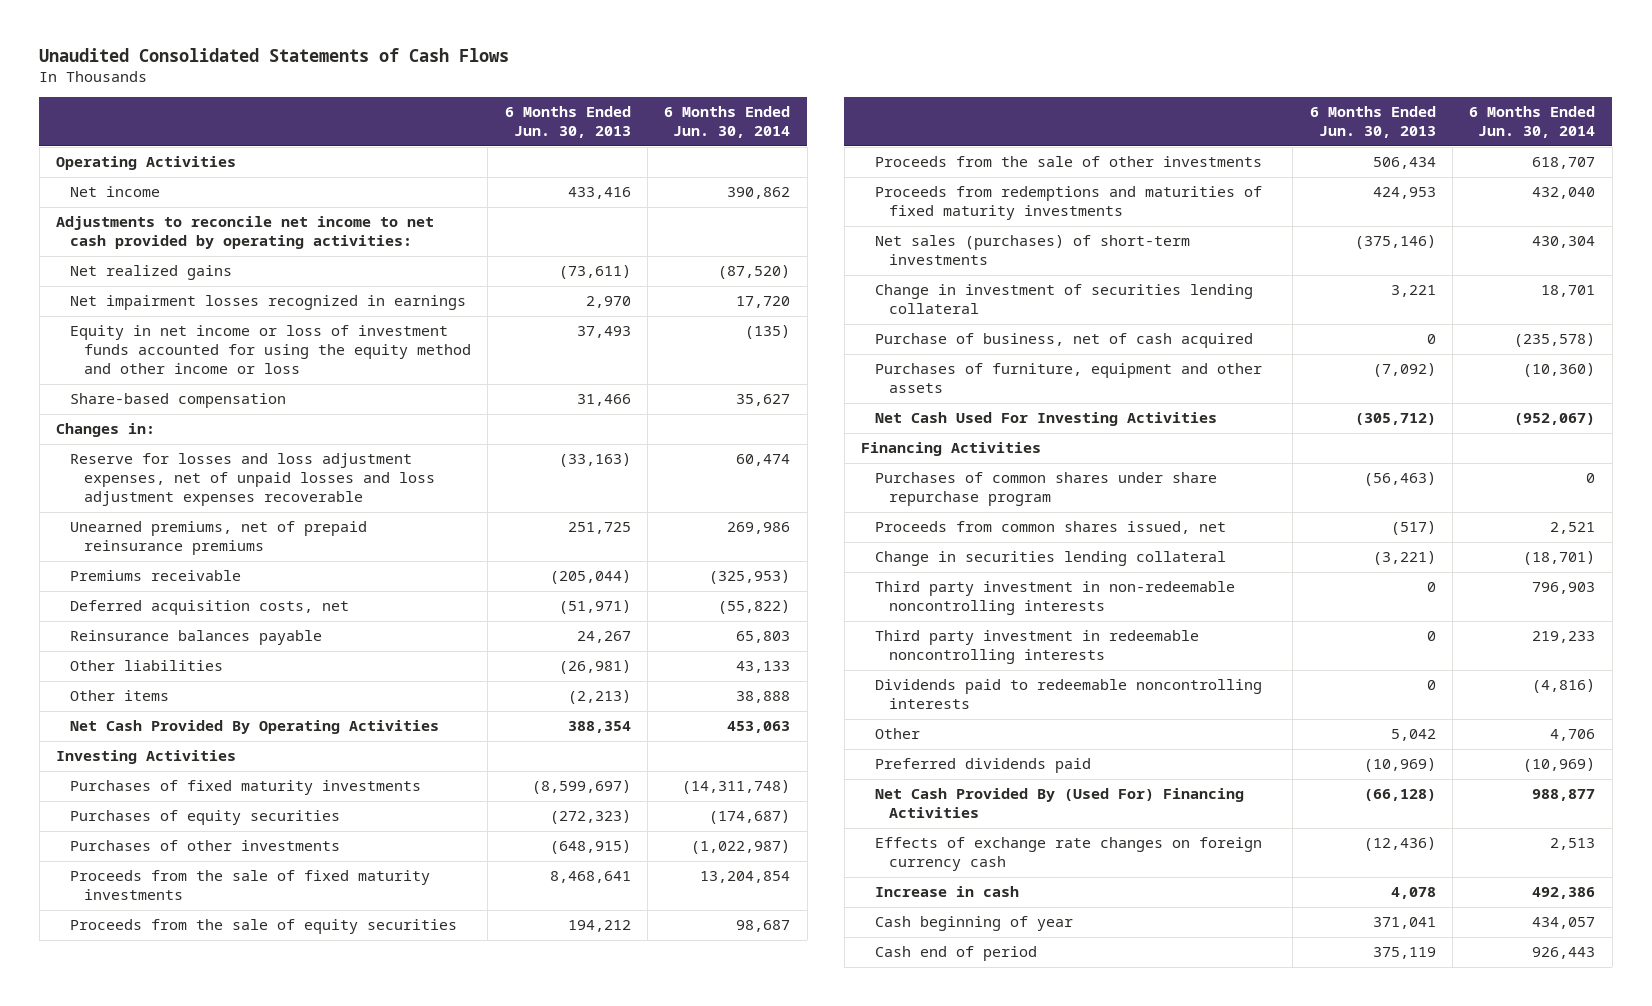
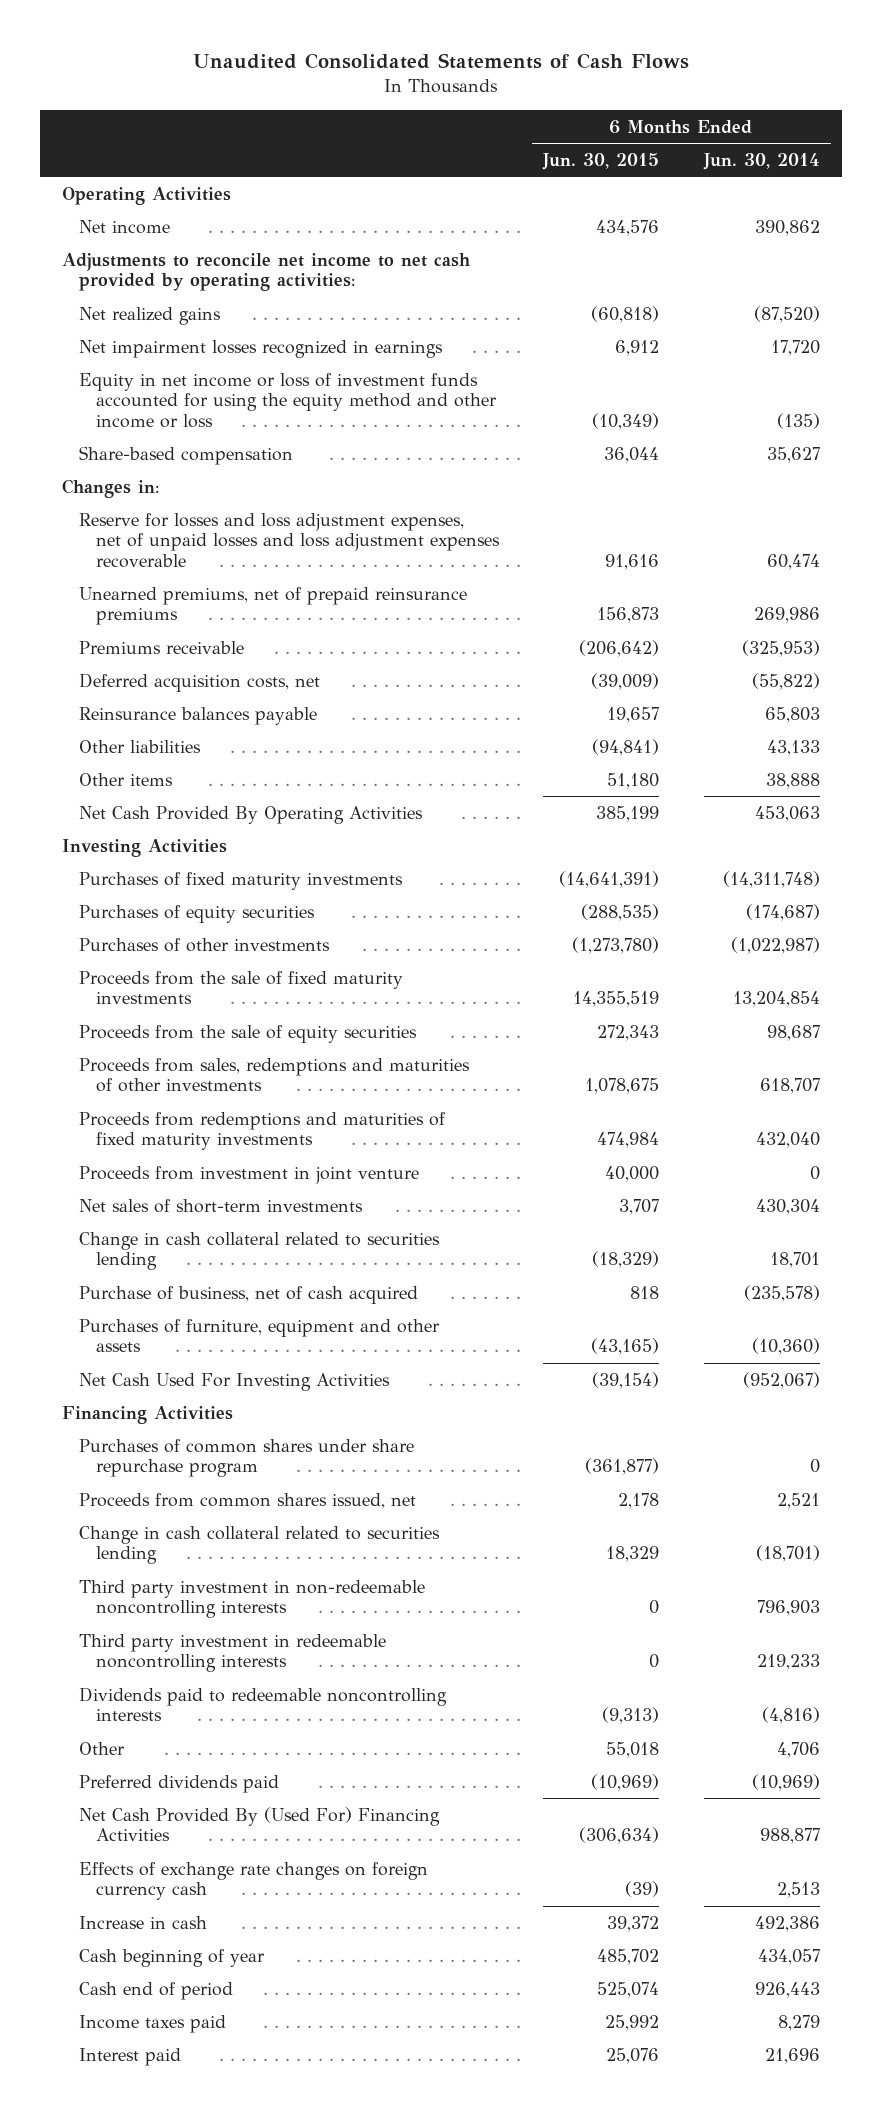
- | 6 Months Ended Jun. 30, 2013 | 6 Months Ended Jun. 30, 2014
+ | 6 Months Ended Jun. 30, 2015 | 6 Months Ended Jun. 30, 2014
- Proceeds from the sale of other investments | 506,434 | 618,707
+ Proceeds from sales, redemptions and maturities of other investments | 1,078,675 | 618,707
- Net sales (purchases) of short-term investments | (375,146) | 430,304
- Change in investment of securities lending collateral | 3,221 | 18,701
+ Proceeds from investment in joint venture | 40,000 | 0
+ Net sales of short-term investments | 3,707 | 430,304
+ Change in cash collateral related to securities lending | (18,329) | 18,701
- Change in securities lending collateral | (3,221) | (18,701)
+ Change in cash collateral related to securities lending | 18,329 | (18,701)
+ Income taxes paid | 25,992 | 8,279
+ Interest paid | 25,076 | 21,696

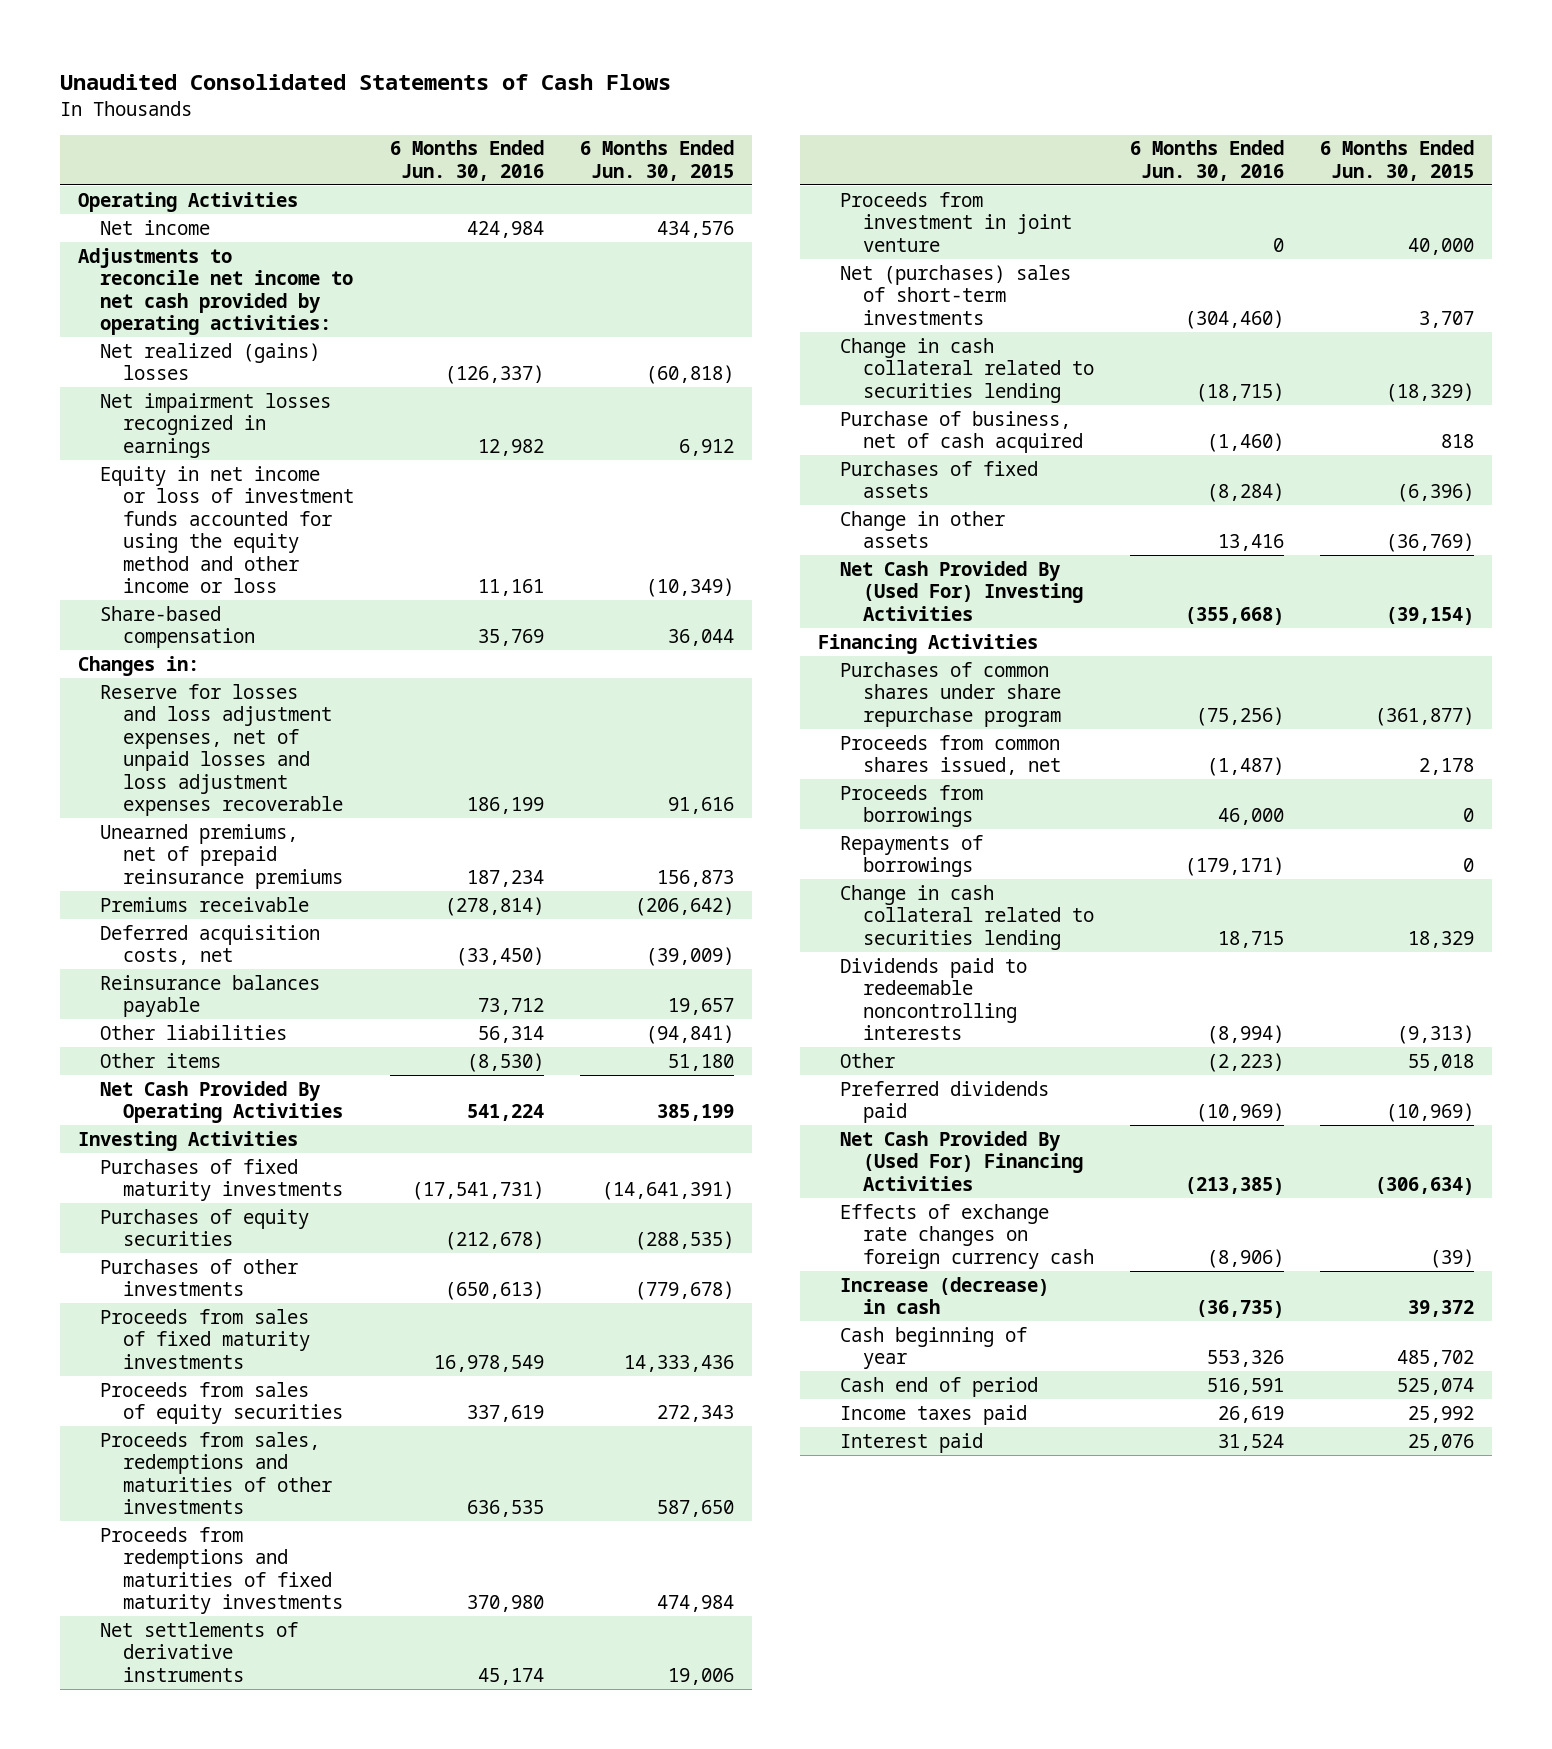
- | 6 Months Ended Jun. 30, 2015 | 6 Months Ended Jun. 30, 2014
+ | 6 Months Ended Jun. 30, 2016 | 6 Months Ended Jun. 30, 2015
- Net realized gains | (60,818) | (87,520)
+ Net realized (gains) losses | (126,337) | (60,818)
- Purchases of other investments | (1,273,780) | (1,022,987)
- Proceeds from the sale of fixed maturity investments | 14,355,519 | 13,204,854
- Proceeds from the sale of equity securities | 272,343 | 98,687
- Proceeds from sales, redemptions and maturities of other investments | 1,078,675 | 618,707
+ Purchases of other investments | (650,613) | (779,678)
+ Proceeds from sales of fixed maturity investments | 16,978,549 | 14,333,436
+ Proceeds from sales of equity securities | 337,619 | 272,343
+ Proceeds from sales, redemptions and maturities of other investments | 636,535 | 587,650
+ Net settlements of derivative instruments | 45,174 | 19,006
- Net sales of short-term investments | 3,707 | 430,304
+ Net (purchases) sales of short-term investments | (304,460) | 3,707
- Purchases of furniture, equipment and other assets | (43,165) | (10,360)
- Net Cash Used For Investing Activities | (39,154) | (952,067)
+ Purchases of fixed assets | (8,284) | (6,396)
+ Change in other assets | 13,416 | (36,769)
+ Net Cash Provided By (Used For) Investing Activities | (355,668) | (39,154)
+ Proceeds from borrowings | 46,000 | 0
+ Repayments of borrowings | (179,171) | 0
- Third party investment in non-redeemable noncontrolling interests | 0 | 796,903
- Third party investment in redeemable noncontrolling interests | 0 | 219,233
- Increase in cash | 39,372 | 492,386
+ Increase (decrease) in cash | (36,735) | 39,372

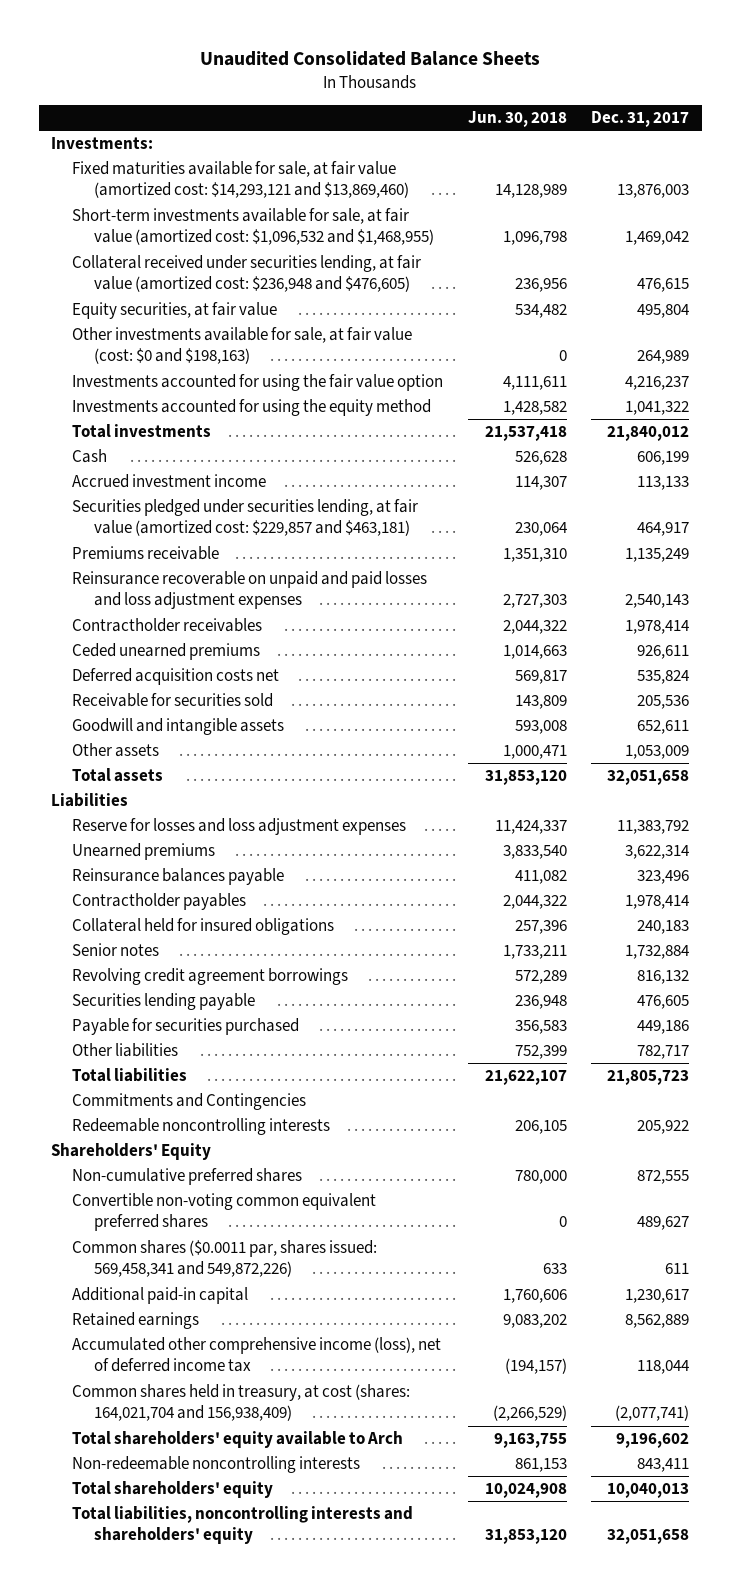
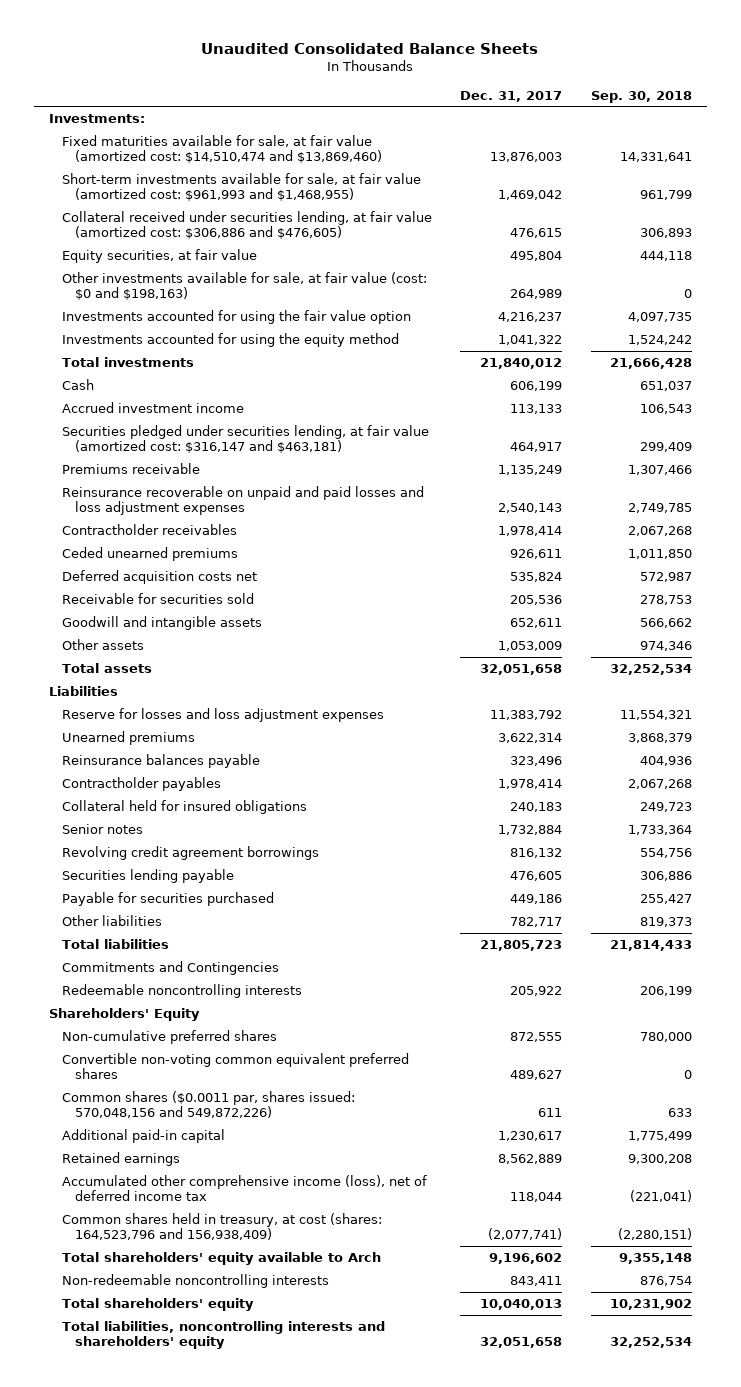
- | Jun. 30, 2018 | Dec. 31, 2017
+ | Dec. 31, 2017 | Sep. 30, 2018
- Fixed maturities available for sale, at fair value (amortized cost: $14,293,121 and $13,869,460) | 14,128,989 | 13,876,003
- Short-term investments available for sale, at fair value (amortized cost: $1,096,532 and $1,468,955) | 1,096,798 | 1,469,042
- Collateral received under securities lending, at fair value (amortized cost: $236,948 and $476,605) | 236,956 | 476,615
+ Fixed maturities available for sale, at fair value (amortized cost: $14,510,474 and $13,869,460) | 13,876,003 | 14,331,641
+ Short-term investments available for sale, at fair value (amortized cost: $961,993 and $1,468,955) | 1,469,042 | 961,799
+ Collateral received under securities lending, at fair value (amortized cost: $306,886 and $476,605) | 476,615 | 306,893
- Securities pledged under securities lending, at fair value (amortized cost: $229,857 and $463,181) | 230,064 | 464,917
+ Securities pledged under securities lending, at fair value (amortized cost: $316,147 and $463,181) | 464,917 | 299,409
- Common shares ($0.0011 par, shares issued: 569,458,341 and 549,872,226) | 633 | 611
+ Common shares ($0.0011 par, shares issued: 570,048,156 and 549,872,226) | 611 | 633
- Common shares held in treasury, at cost (shares: 164,021,704 and 156,938,409) | (2,266,529) | (2,077,741)
+ Common shares held in treasury, at cost (shares: 164,523,796 and 156,938,409) | (2,077,741) | (2,280,151)

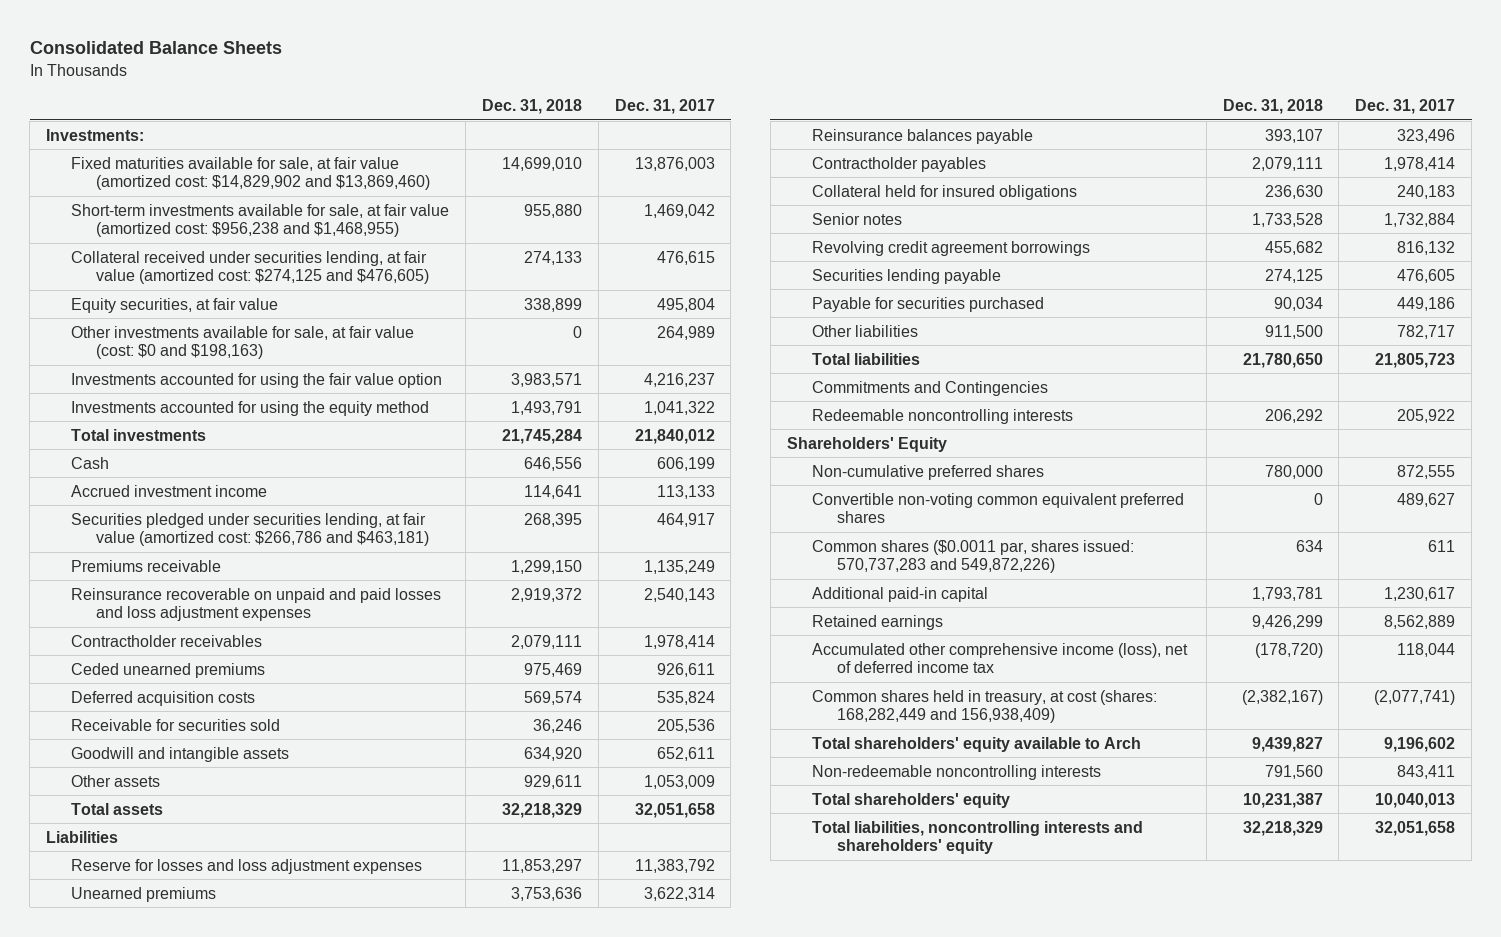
- Unaudited Consolidated Balance Sheets
+ Consolidated Balance Sheets
- | Dec. 31, 2017 | Sep. 30, 2018
+ | Dec. 31, 2018 | Dec. 31, 2017
- Fixed maturities available for sale, at fair value (amortized cost: $14,510,474 and $13,869,460) | 13,876,003 | 14,331,641
- Short-term investments available for sale, at fair value (amortized cost: $961,993 and $1,468,955) | 1,469,042 | 961,799
- Collateral received under securities lending, at fair value (amortized cost: $306,886 and $476,605) | 476,615 | 306,893
+ Fixed maturities available for sale, at fair value (amortized cost: $14,829,902 and $13,869,460) | 14,699,010 | 13,876,003
+ Short-term investments available for sale, at fair value (amortized cost: $956,238 and $1,468,955) | 955,880 | 1,469,042
+ Collateral received under securities lending, at fair value (amortized cost: $274,125 and $476,605) | 274,133 | 476,615
- Securities pledged under securities lending, at fair value (amortized cost: $316,147 and $463,181) | 464,917 | 299,409
+ Securities pledged under securities lending, at fair value (amortized cost: $266,786 and $463,181) | 268,395 | 464,917
- Deferred acquisition costs net | 535,824 | 572,987
+ Deferred acquisition costs | 569,574 | 535,824
- Common shares ($0.0011 par, shares issued: 570,048,156 and 549,872,226) | 611 | 633
+ Common shares ($0.0011 par, shares issued: 570,737,283 and 549,872,226) | 634 | 611
- Common shares held in treasury, at cost (shares: 164,523,796 and 156,938,409) | (2,077,741) | (2,280,151)
+ Common shares held in treasury, at cost (shares: 168,282,449 and 156,938,409) | (2,382,167) | (2,077,741)

